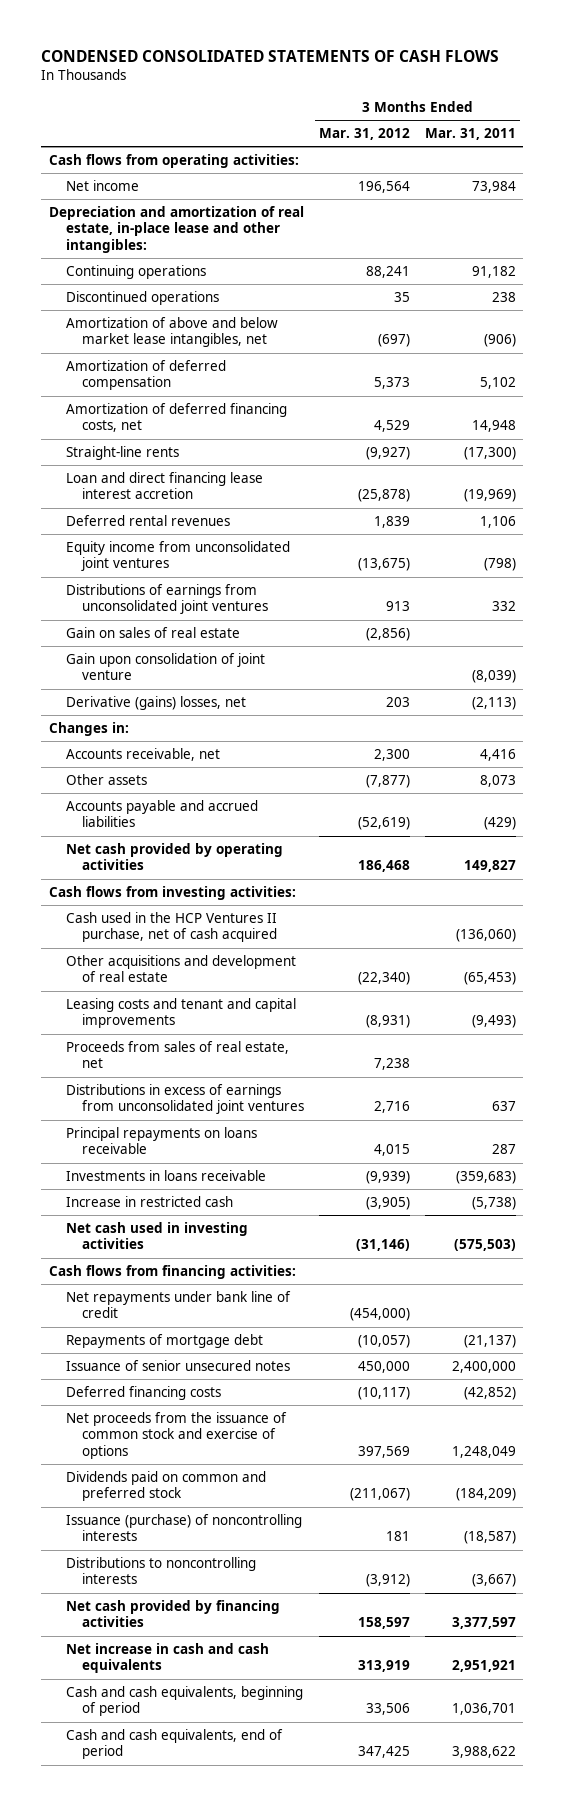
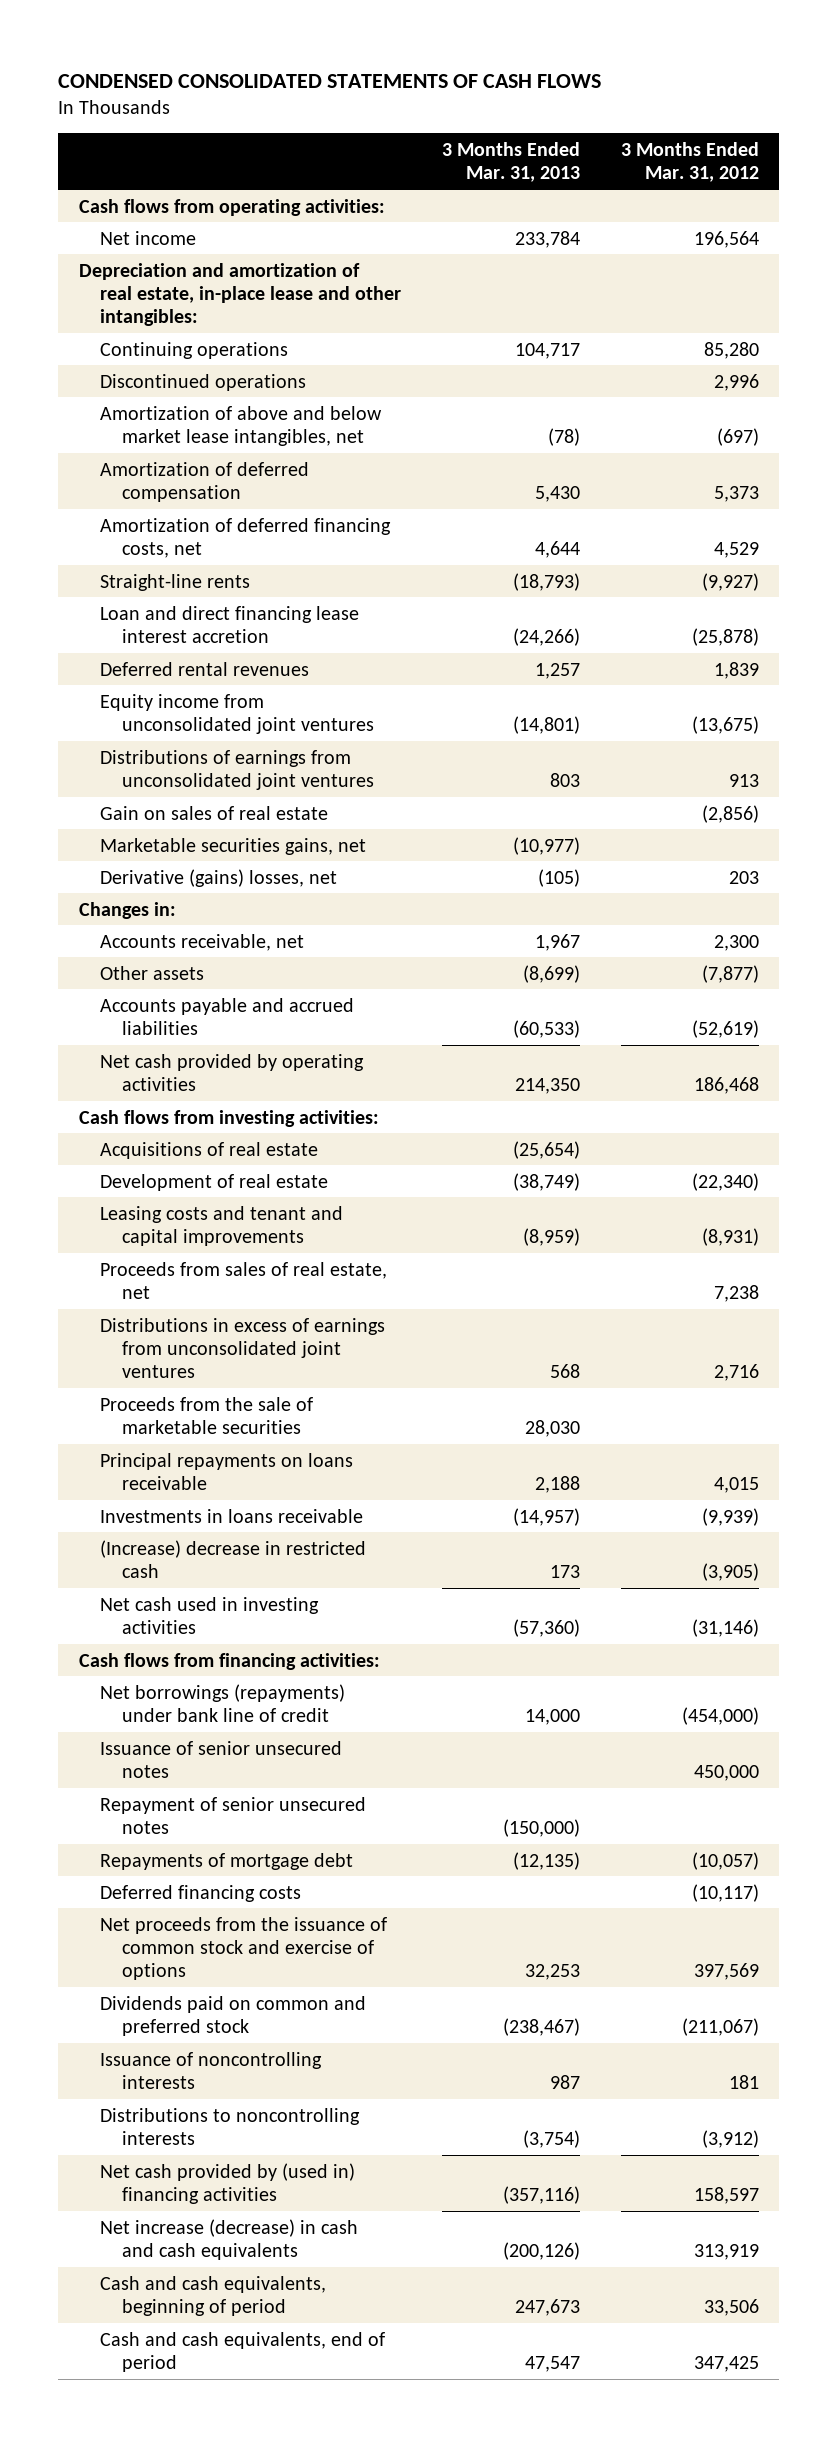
- | 3 Months Ended Mar. 31, 2012 | 3 Months Ended Mar. 31, 2011
+ | 3 Months Ended Mar. 31, 2013 | 3 Months Ended Mar. 31, 2012
- Continuing operations | 88,241 | 91,182
- Discontinued operations | 35 | 238
+ Continuing operations | 104,717 | 85,280
+ Discontinued operations | | 2,996
- Gain upon consolidation of joint venture | | (8,039)
+ Marketable securities gains, net | (10,977) |
- Cash used in the HCP Ventures II purchase, net of cash acquired | | (136,060)
- Other acquisitions and development of real estate | (22,340) | (65,453)
+ Acquisitions of real estate | (25,654) |
+ Development of real estate | (38,749) | (22,340)
+ Proceeds from the sale of marketable securities | 28,030 |
- Increase in restricted cash | (3,905) | (5,738)
+ (Increase) decrease in restricted cash | 173 | (3,905)
- Net repayments under bank line of credit | (454,000) |
+ Net borrowings (repayments) under bank line of credit | 14,000 | (454,000)
+ Repayment of senior unsecured notes | (150,000) |
moved down: Repayments of mortgage debt | (12,135) | (10,057)
- Issuance (purchase) of noncontrolling interests | 181 | (18,587)
+ Issuance of noncontrolling interests | 987 | 181
- Net cash provided by financing activities | 158,597 | 3,377,597
- Net increase in cash and cash equivalents | 313,919 | 2,951,921
+ Net cash provided by (used in) financing activities | (357,116) | 158,597
+ Net increase (decrease) in cash and cash equivalents | (200,126) | 313,919

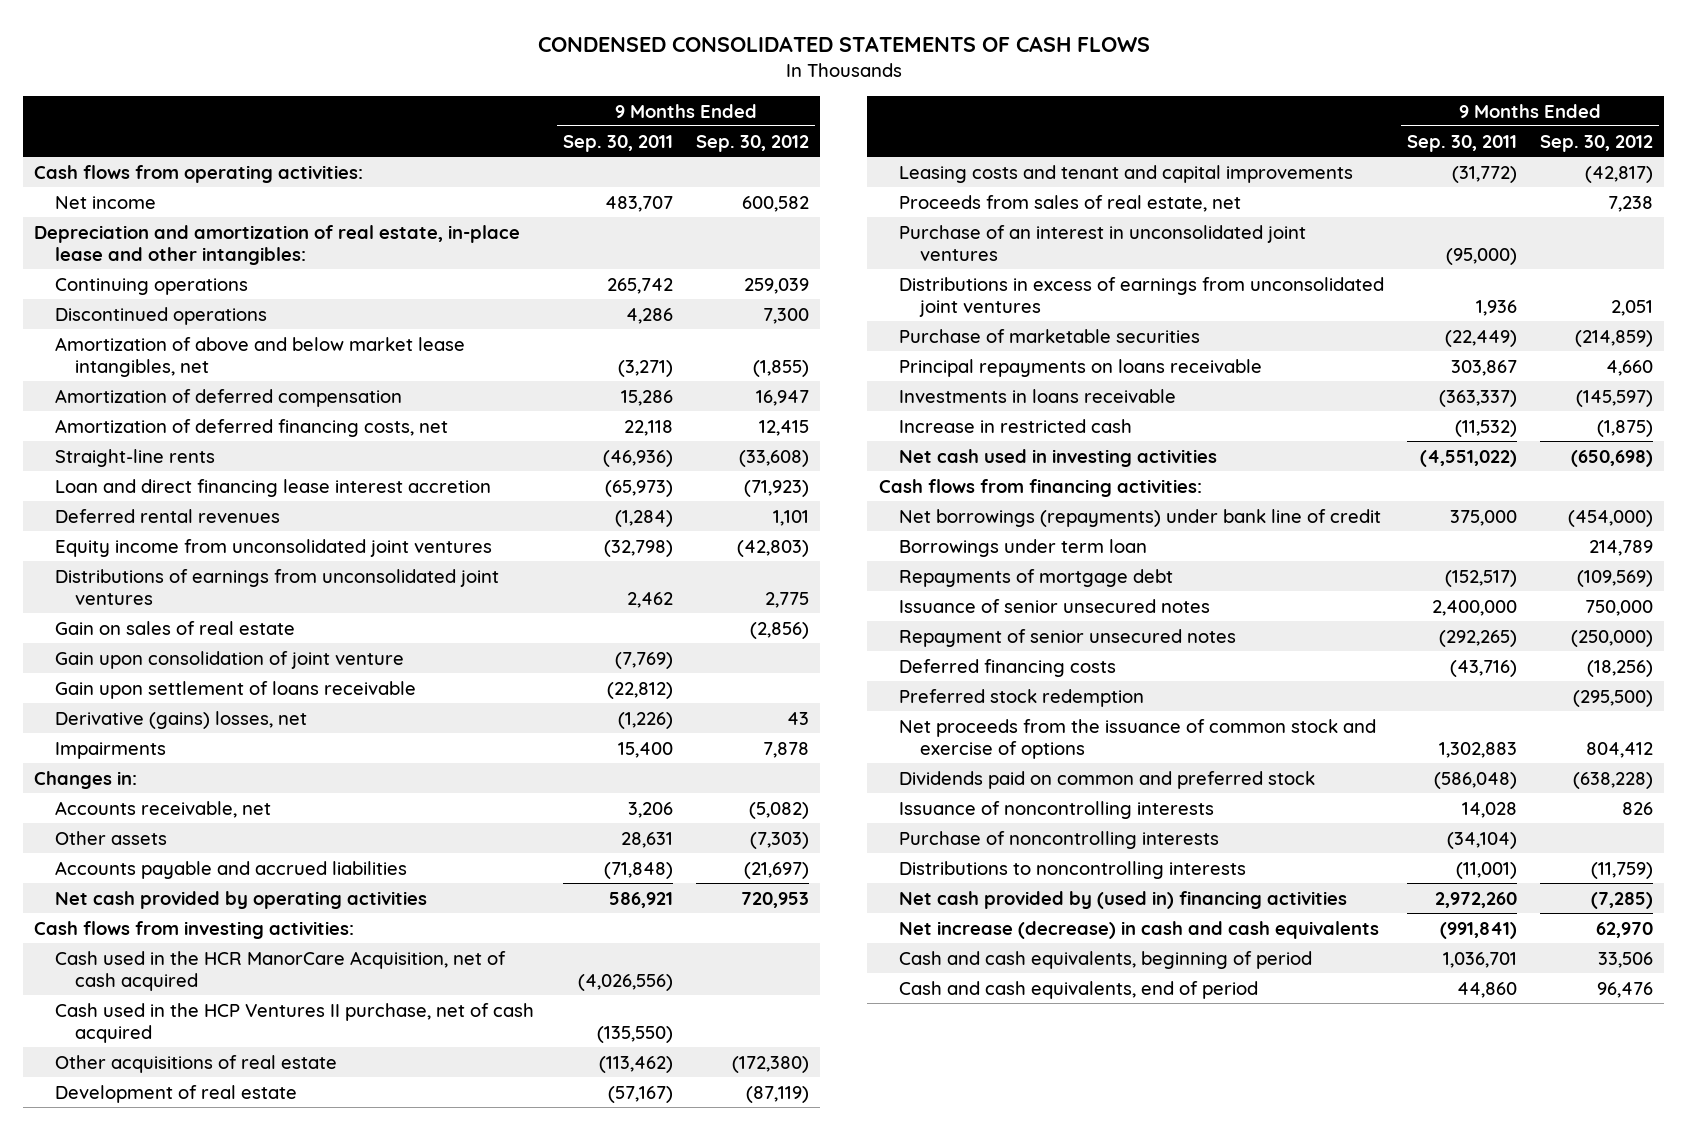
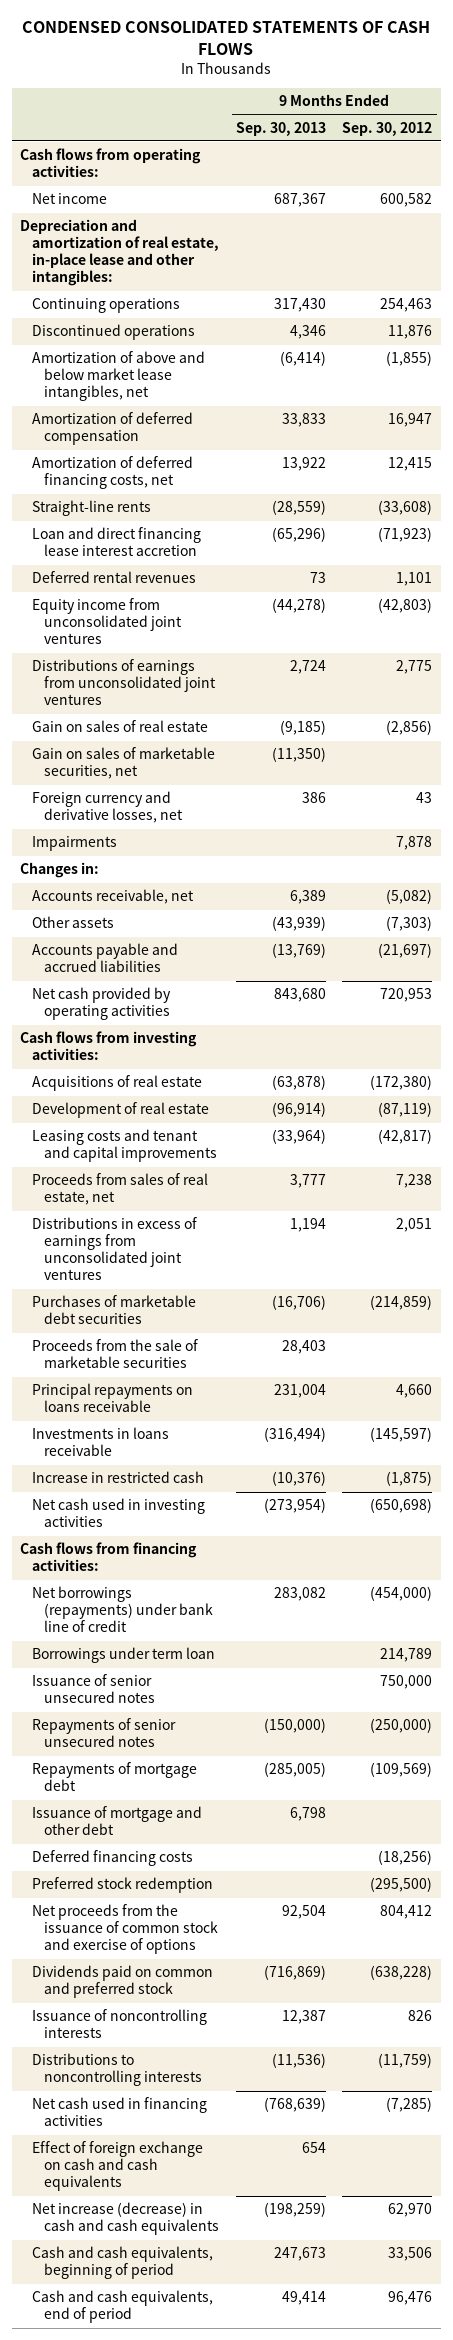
- | 9 Months Ended Sep. 30, 2011 | 9 Months Ended Sep. 30, 2012
+ | 9 Months Ended Sep. 30, 2013 | 9 Months Ended Sep. 30, 2012
- Continuing operations | 265,742 | 259,039
- Discontinued operations | 4,286 | 7,300
+ Continuing operations | 317,430 | 254,463
+ Discontinued operations | 4,346 | 11,876
- Gain upon consolidation of joint venture | (7,769) |
- Gain upon settlement of loans receivable | (22,812) |
- Derivative (gains) losses, net | (1,226) | 43
+ Gain on sales of marketable securities, net | (11,350) |
+ Foreign currency and derivative losses, net | 386 | 43
- Cash used in the HCR ManorCare Acquisition, net of cash acquired | (4,026,556) |
- Cash used in the HCP Ventures II purchase, net of cash acquired | (135,550) |
- Other acquisitions of real estate | (113,462) | (172,380)
+ Acquisitions of real estate | (63,878) | (172,380)
- Purchase of an interest in unconsolidated joint ventures | (95,000) |
- Purchase of marketable securities | (22,449) | (214,859)
+ Purchases of marketable debt securities | (16,706) | (214,859)
+ Proceeds from the sale of marketable securities | 28,403 |
- Repayment of senior unsecured notes | (292,265) | (250,000)
+ Repayments of senior unsecured notes | (150,000) | (250,000)
moved down: Repayments of mortgage debt | (285,005) | (109,569)
+ Issuance of mortgage and other debt | 6,798 |
- Purchase of noncontrolling interests | (34,104) |
- Net cash provided by (used in) financing activities | 2,972,260 | (7,285)
+ Net cash used in financing activities | (768,639) | (7,285)
+ Effect of foreign exchange on cash and cash equivalents | 654 |

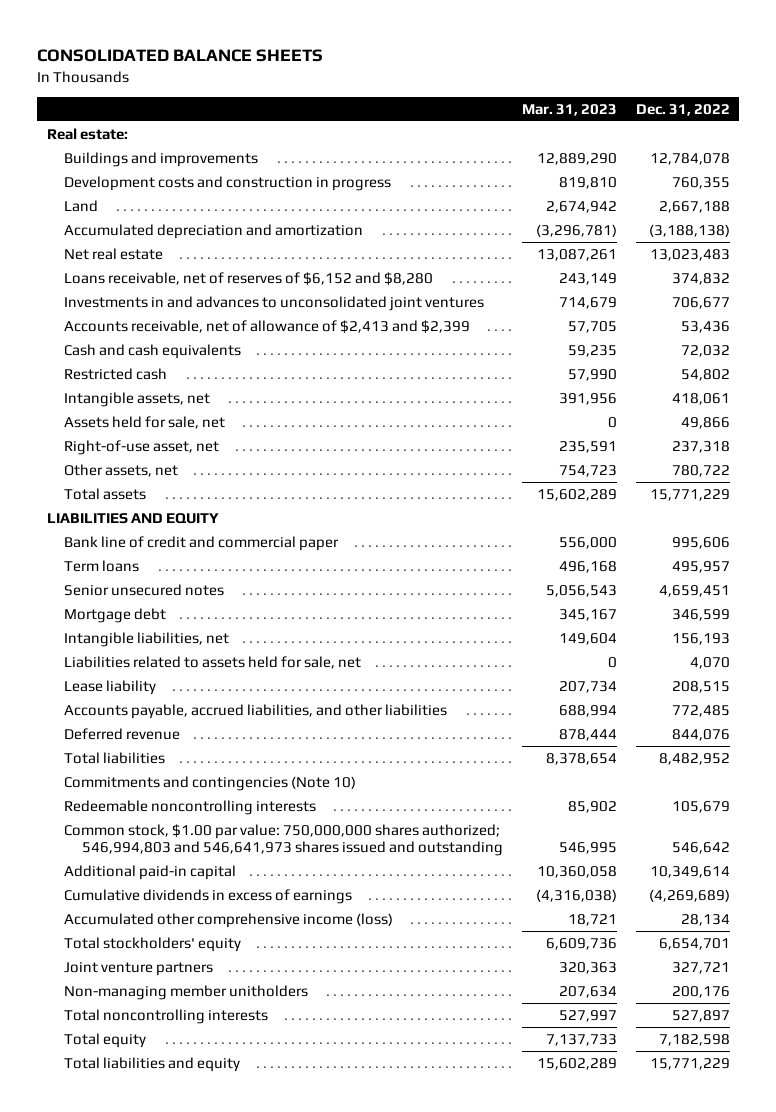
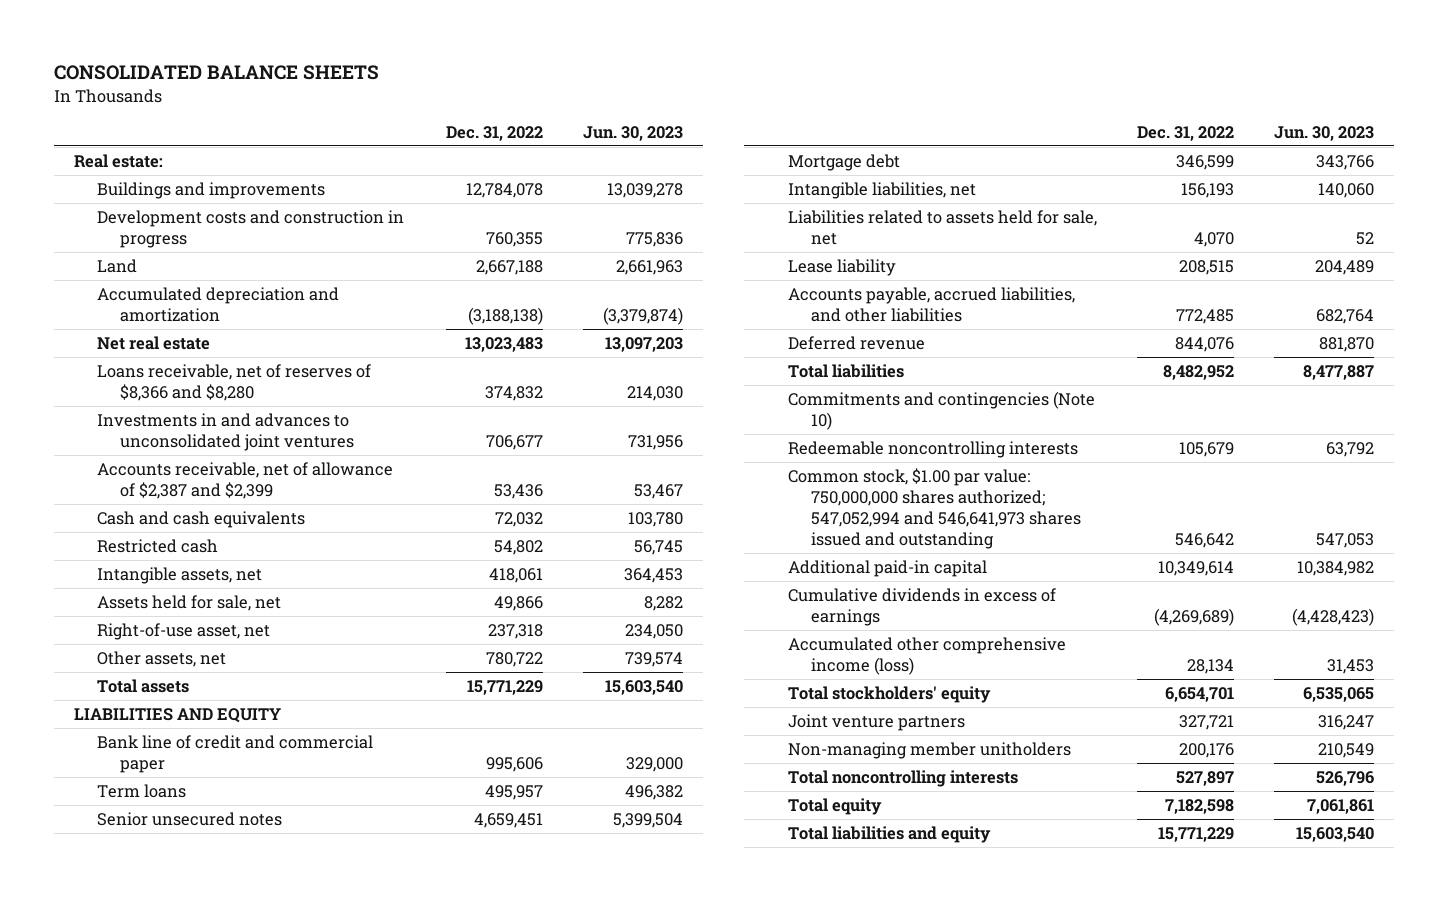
- | Mar. 31, 2023 | Dec. 31, 2022
+ | Dec. 31, 2022 | Jun. 30, 2023
- Loans receivable, net of reserves of $6,152 and $8,280 | 243,149 | 374,832
+ Loans receivable, net of reserves of $8,366 and $8,280 | 374,832 | 214,030
- Accounts receivable, net of allowance of $2,413 and $2,399 | 57,705 | 53,436
+ Accounts receivable, net of allowance of $2,387 and $2,399 | 53,436 | 53,467
- Common stock, $1.00 par value: 750,000,000 shares authorized; 546,994,803 and 546,641,973 shares issued and outstanding | 546,995 | 546,642
+ Common stock, $1.00 par value: 750,000,000 shares authorized; 547,052,994 and 546,641,973 shares issued and outstanding | 546,642 | 547,053

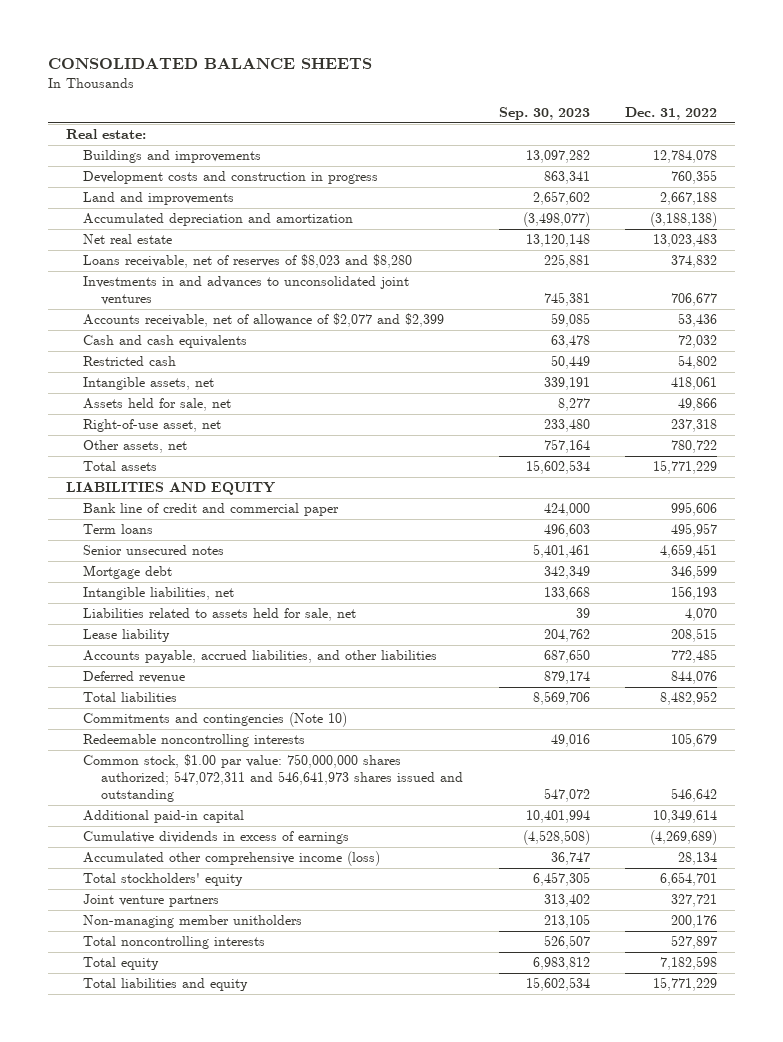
- | Dec. 31, 2022 | Jun. 30, 2023
+ | Sep. 30, 2023 | Dec. 31, 2022
- Land | 2,667,188 | 2,661,963
+ Land and improvements | 2,657,602 | 2,667,188
- Loans receivable, net of reserves of $8,366 and $8,280 | 374,832 | 214,030
+ Loans receivable, net of reserves of $8,023 and $8,280 | 225,881 | 374,832
- Accounts receivable, net of allowance of $2,387 and $2,399 | 53,436 | 53,467
+ Accounts receivable, net of allowance of $2,077 and $2,399 | 59,085 | 53,436
- Common stock, $1.00 par value: 750,000,000 shares authorized; 547,052,994 and 546,641,973 shares issued and outstanding | 546,642 | 547,053
+ Common stock, $1.00 par value: 750,000,000 shares authorized; 547,072,311 and 546,641,973 shares issued and outstanding | 547,072 | 546,642

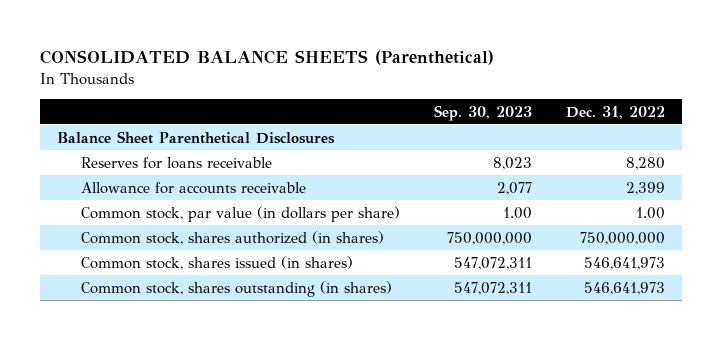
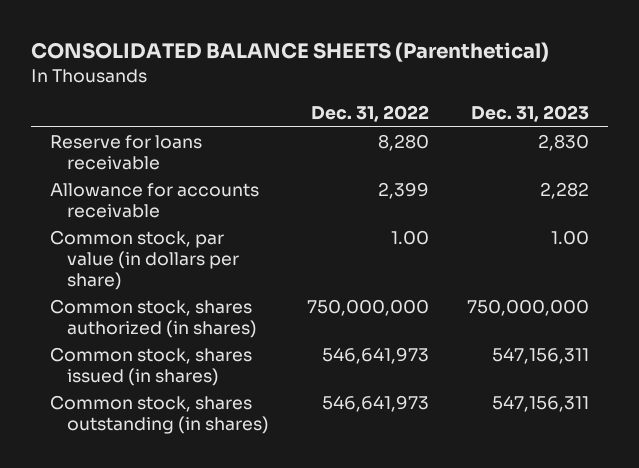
- | Sep. 30, 2023 | Dec. 31, 2022
+ | Dec. 31, 2022 | Dec. 31, 2023
- Balance Sheet Parenthetical Disclosures
- Reserves for loans receivable | 8,023 | 8,280
+ Reserve for loans receivable | 8,280 | 2,830

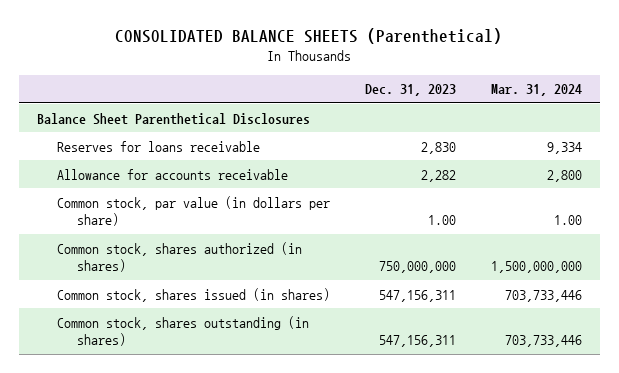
- | Dec. 31, 2022 | Dec. 31, 2023
+ | Dec. 31, 2023 | Mar. 31, 2024
- Reserve for loans receivable | 8,280 | 2,830
+ Balance Sheet Parenthetical Disclosures
+ Reserves for loans receivable | 2,830 | 9,334

